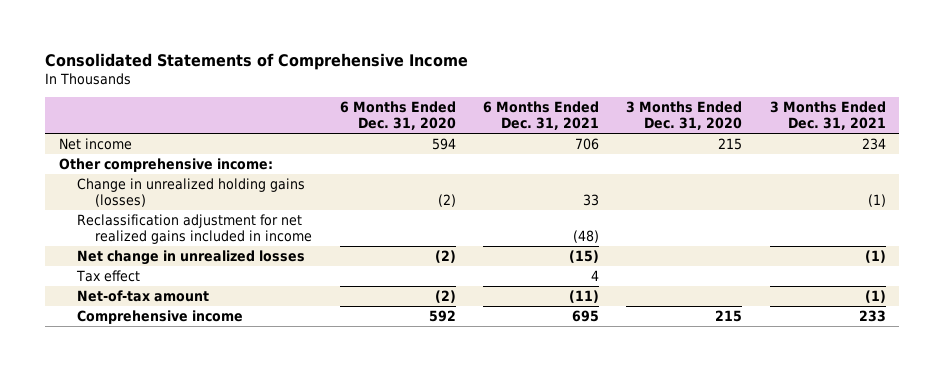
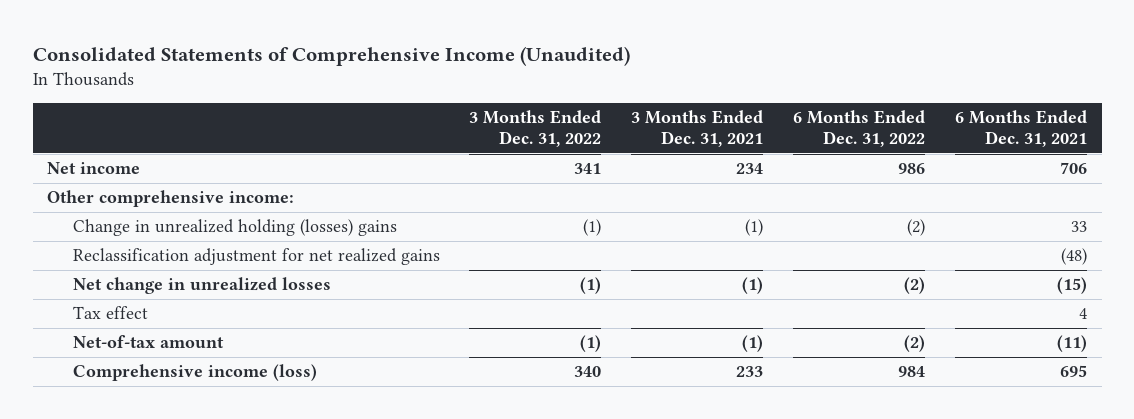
- Consolidated Statements of Comprehensive Income
+ Consolidated Statements of Comprehensive Income (Unaudited)
- | 6 Months Ended Dec. 31, 2020 | 6 Months Ended Dec. 31, 2021 | 3 Months Ended Dec. 31, 2020 | 3 Months Ended Dec. 31, 2021
+ | 3 Months Ended Dec. 31, 2022 | 3 Months Ended Dec. 31, 2021 | 6 Months Ended Dec. 31, 2022 | 6 Months Ended Dec. 31, 2021
- Change in unrealized holding gains (losses) | (2) | 33 | | (1)
- Reclassification adjustment for net realized gains included in income | | (48) | |
+ Change in unrealized holding (losses) gains | (1) | (1) | (2) | 33
+ Reclassification adjustment for net realized gains | | | | (48)
- Comprehensive income | 592 | 695 | 215 | 233
+ Comprehensive income (loss) | 340 | 233 | 984 | 695

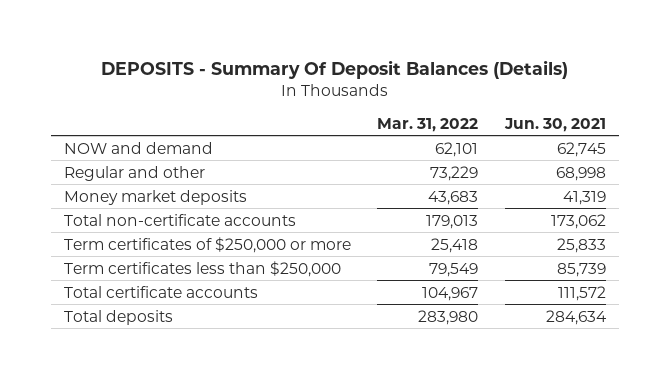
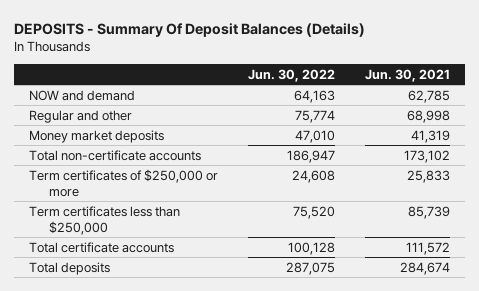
- | Mar. 31, 2022 | Jun. 30, 2021
+ | Jun. 30, 2022 | Jun. 30, 2021
- NOW and demand | 62,101 | 62,745
+ NOW and demand | 64,163 | 62,785
- Total non-certificate accounts | 179,013 | 173,062
+ Total non-certificate accounts | 186,947 | 173,102
- Total deposits | 283,980 | 284,634
+ Total deposits | 287,075 | 284,674

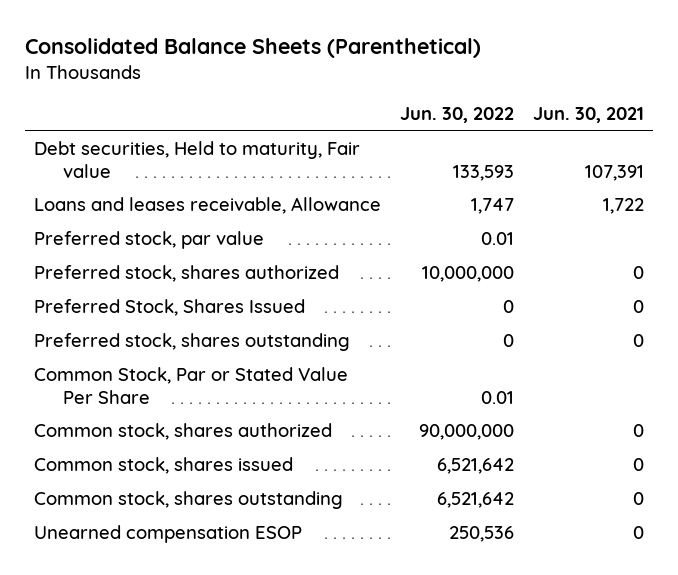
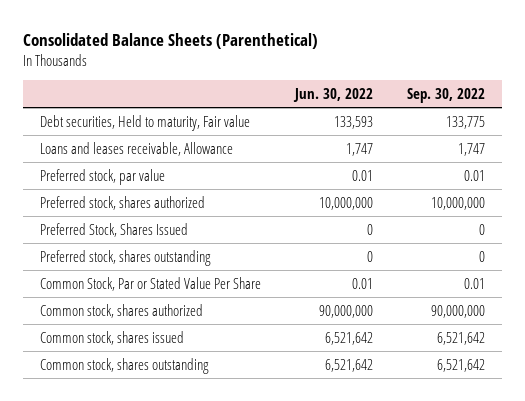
- | Jun. 30, 2022 | Jun. 30, 2021
+ | Jun. 30, 2022 | Sep. 30, 2022
- Unearned compensation ESOP | 250,536 | 0

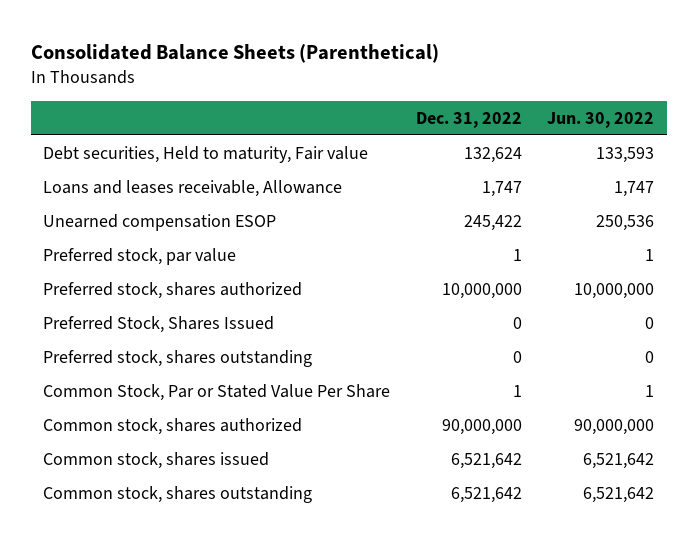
- | Jun. 30, 2022 | Sep. 30, 2022
+ | Dec. 31, 2022 | Jun. 30, 2022
- Preferred stock, par value | 0.01 | 0.01
+ Unearned compensation ESOP | 245,422 | 250,536
+ Preferred stock, par value | 1 | 1
- Common Stock, Par or Stated Value Per Share | 0.01 | 0.01
+ Common Stock, Par or Stated Value Per Share | 1 | 1

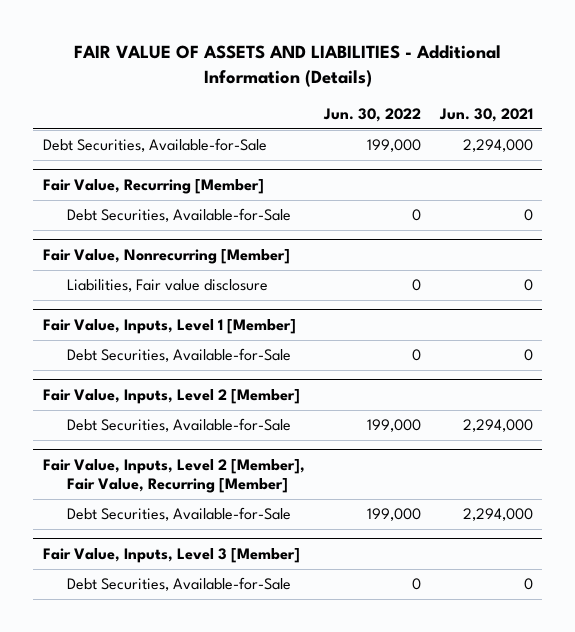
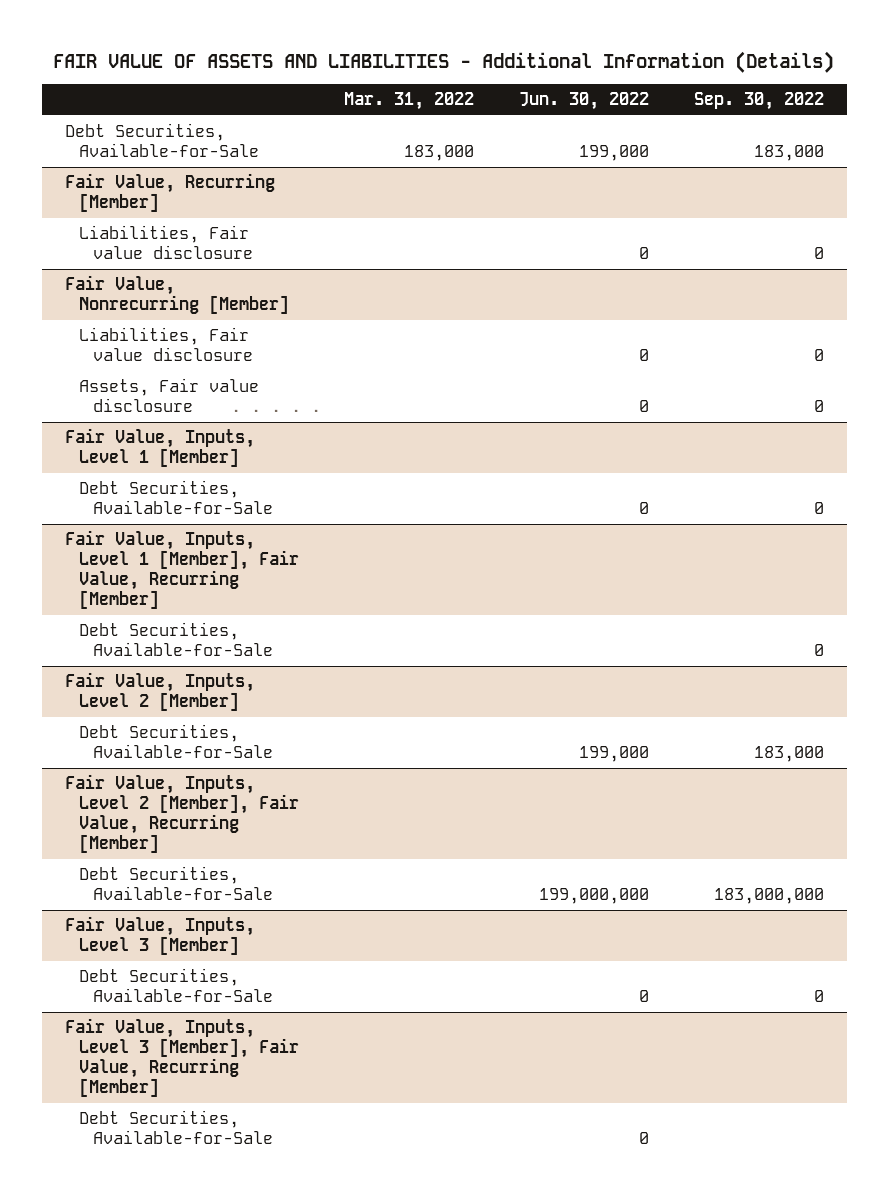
- | Jun. 30, 2022 | Jun. 30, 2021
+ | Mar. 31, 2022 | Jun. 30, 2022 | Sep. 30, 2022
@ Fair Value, Recurring [Member]
- Debt Securities, Available-for-Sale | 0 | 0
+ Liabilities, Fair value disclosure | | 0 | 0
@ Fair Value, Nonrecurring [Member]
+ Assets, Fair value disclosure | | 0 | 0
+ Fair Value, Inputs, Level 1 [Member], Fair Value, Recurring [Member]
+ Debt Securities, Available-for-Sale | | | 0
@ Fair Value, Inputs, Level 2 [Member], Fair Value, Recurring [Member]
- Debt Securities, Available-for-Sale | 199,000 | 2,294,000
+ Debt Securities, Available-for-Sale | | 199,000,000 | 183,000,000
+ Fair Value, Inputs, Level 3 [Member], Fair Value, Recurring [Member]
+ Debt Securities, Available-for-Sale | | 0 |

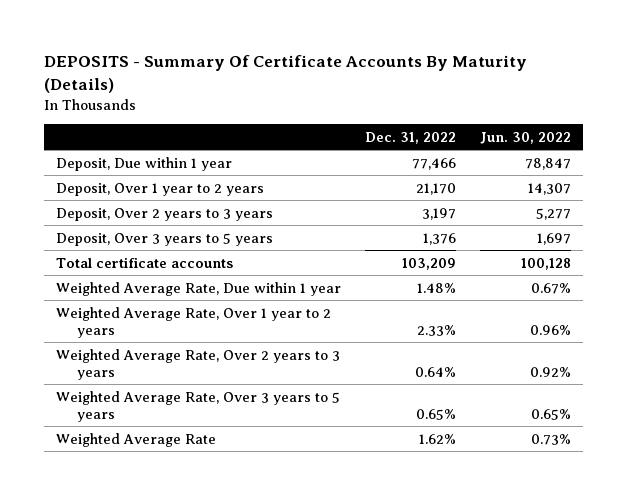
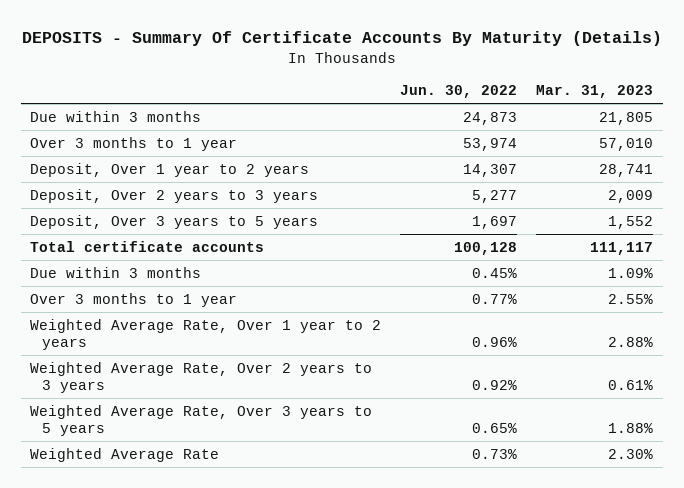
- | Dec. 31, 2022 | Jun. 30, 2022
+ | Jun. 30, 2022 | Mar. 31, 2023
- Deposit, Due within 1 year | 77,466 | 78,847
+ Due within 3 months | 24,873 | 21,805
+ Over 3 months to 1 year | 53,974 | 57,010
- Weighted Average Rate, Due within 1 year | 1.48% | 0.67%
+ Due within 3 months | 0.45% | 1.09%
+ Over 3 months to 1 year | 0.77% | 2.55%

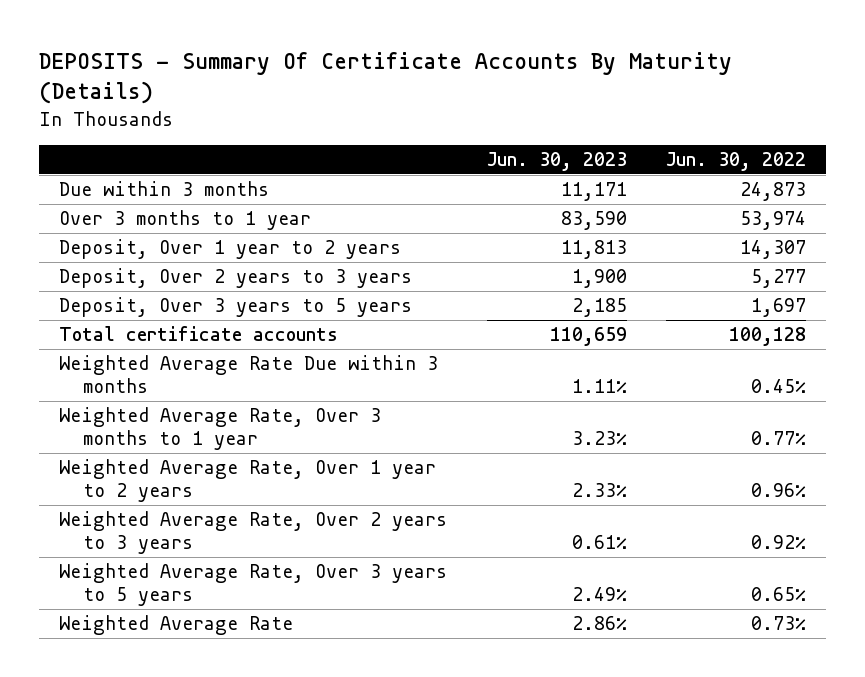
- | Jun. 30, 2022 | Mar. 31, 2023
+ | Jun. 30, 2023 | Jun. 30, 2022
- Due within 3 months | 0.45% | 1.09%
- Over 3 months to 1 year | 0.77% | 2.55%
+ Weighted Average Rate Due within 3 months | 1.11% | 0.45%
+ Weighted Average Rate, Over 3 months to 1 year | 3.23% | 0.77%

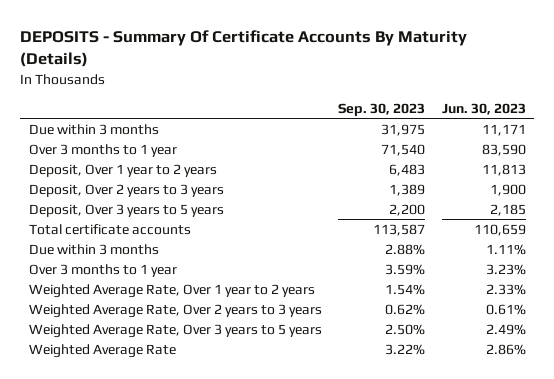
- | Jun. 30, 2023 | Jun. 30, 2022
+ | Sep. 30, 2023 | Jun. 30, 2023
- Weighted Average Rate Due within 3 months | 1.11% | 0.45%
- Weighted Average Rate, Over 3 months to 1 year | 3.23% | 0.77%
+ Due within 3 months | 2.88% | 1.11%
+ Over 3 months to 1 year | 3.59% | 3.23%

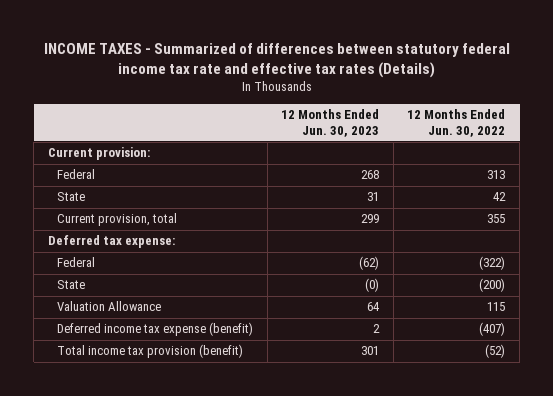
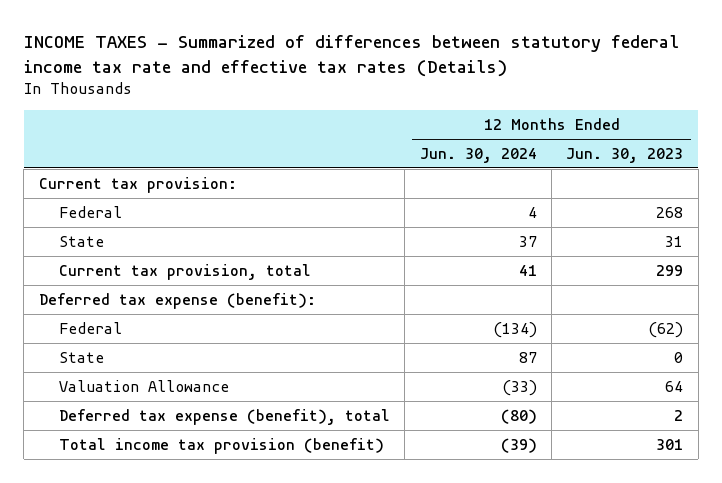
- | 12 Months Ended Jun. 30, 2023 | 12 Months Ended Jun. 30, 2022
+ | 12 Months Ended Jun. 30, 2024 | 12 Months Ended Jun. 30, 2023
- Current provision:
+ Current tax provision:
- Current provision, total | 299 | 355
- Deferred tax expense:
+ Current tax provision, total | 41 | 299
+ Deferred tax expense (benefit):
- State | (0) | (200)
+ State | 87 | 0
- Deferred income tax expense (benefit) | 2 | (407)
+ Deferred tax expense (benefit), total | (80) | 2

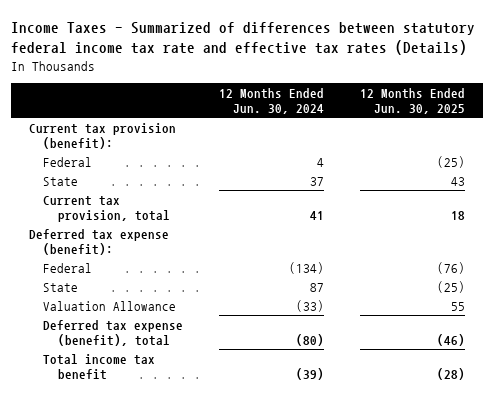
- INCOME TAXES - Summarized of differences between statutory federal income tax rate and effective tax rates (Details)
+ Income Taxes - Summarized of differences between statutory federal income tax rate and effective tax rates (Details)
- | 12 Months Ended Jun. 30, 2024 | 12 Months Ended Jun. 30, 2023
+ | 12 Months Ended Jun. 30, 2024 | 12 Months Ended Jun. 30, 2025
- Current tax provision:
+ Current tax provision (benefit):
- Total income tax provision (benefit) | (39) | 301
+ Total income tax benefit | (39) | (28)

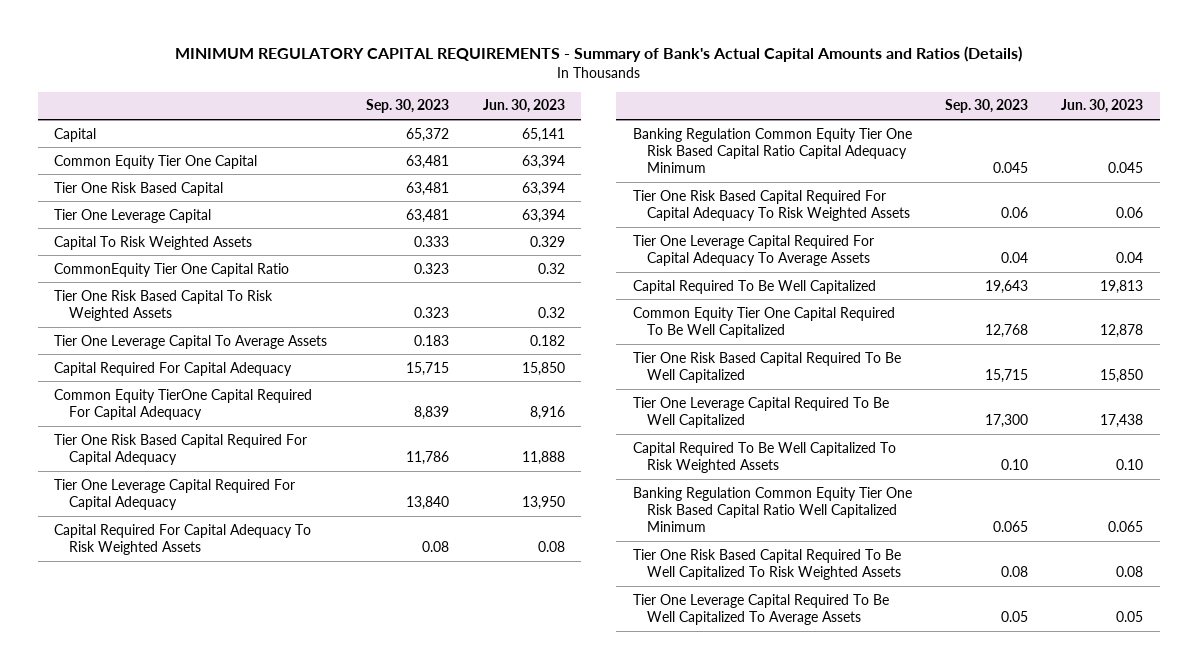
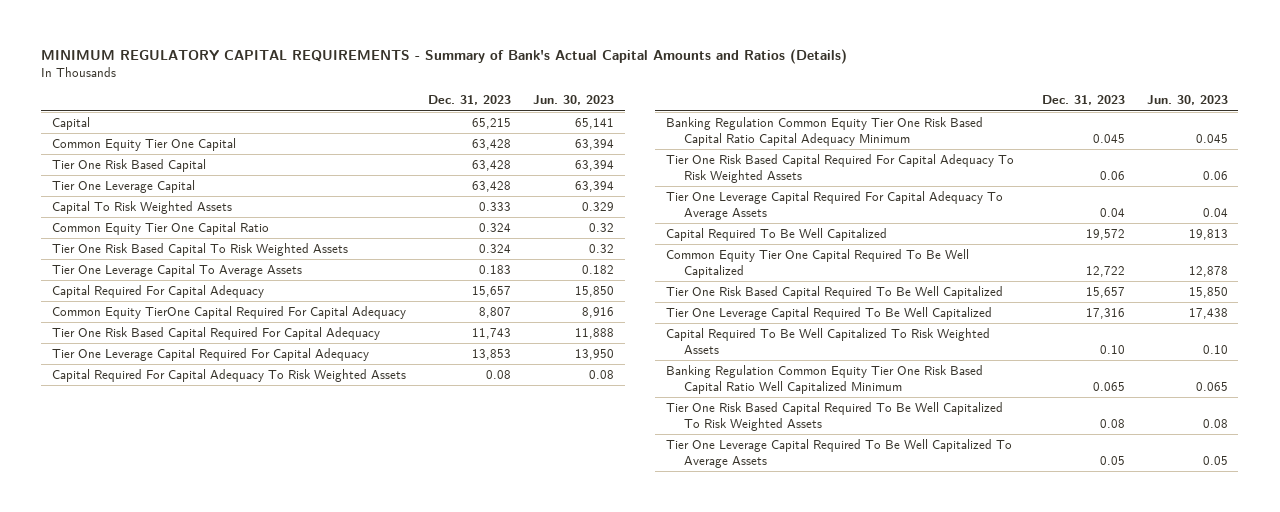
- | Sep. 30, 2023 | Jun. 30, 2023
+ | Dec. 31, 2023 | Jun. 30, 2023
- CommonEquity Tier One Capital Ratio | 0.323 | 0.32
+ Common Equity Tier One Capital Ratio | 0.324 | 0.32

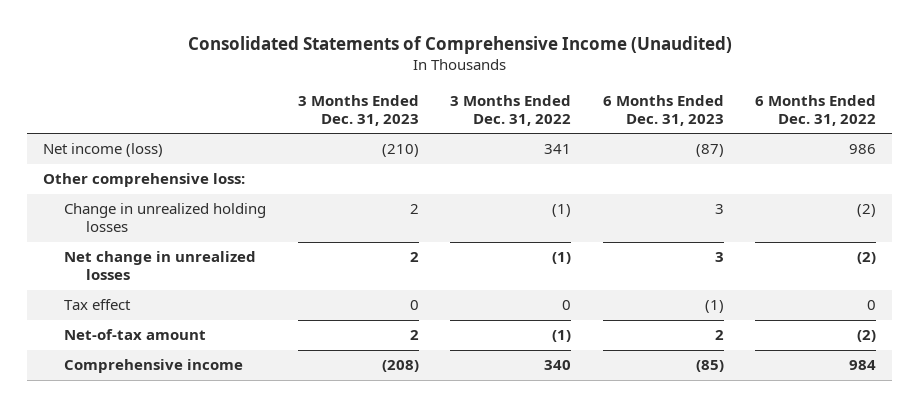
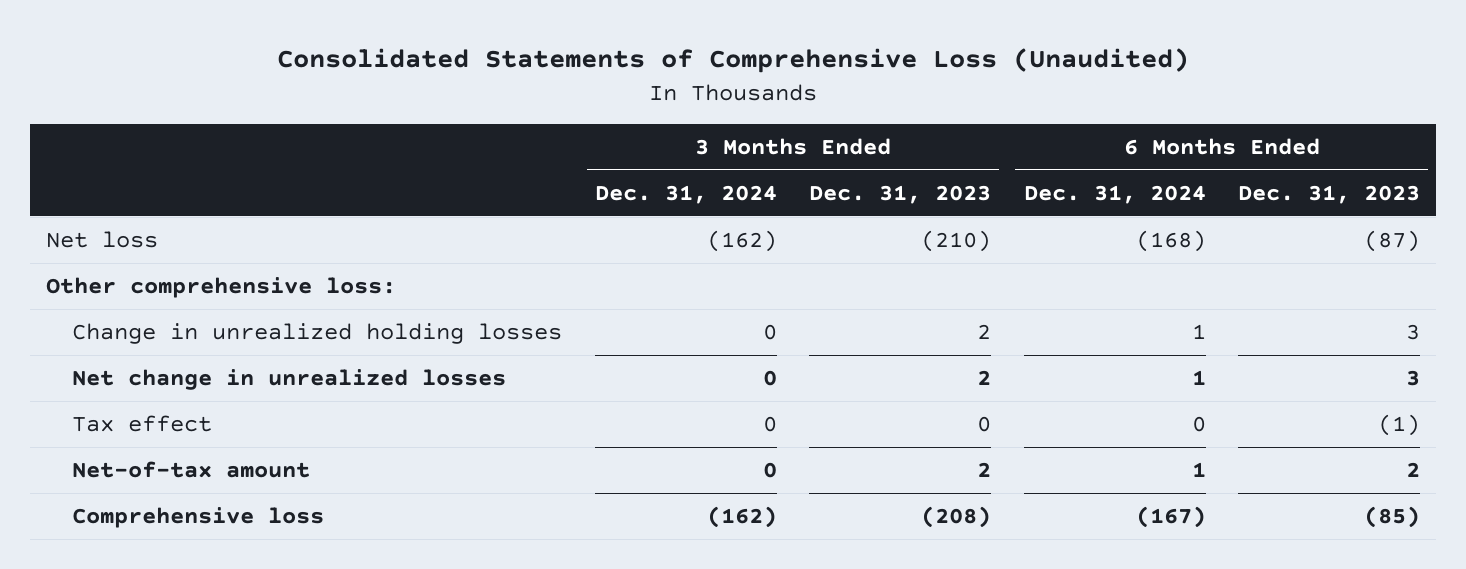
- Consolidated Statements of Comprehensive Income (Unaudited)
+ Consolidated Statements of Comprehensive Loss (Unaudited)
- | 3 Months Ended Dec. 31, 2023 | 3 Months Ended Dec. 31, 2022 | 6 Months Ended Dec. 31, 2023 | 6 Months Ended Dec. 31, 2022
+ | 3 Months Ended Dec. 31, 2024 | 3 Months Ended Dec. 31, 2023 | 6 Months Ended Dec. 31, 2024 | 6 Months Ended Dec. 31, 2023
- Net income (loss) | (210) | 341 | (87) | 986
+ Net loss | (162) | (210) | (168) | (87)
- Comprehensive income | (208) | 340 | (85) | 984
+ Comprehensive loss | (162) | (208) | (167) | (85)

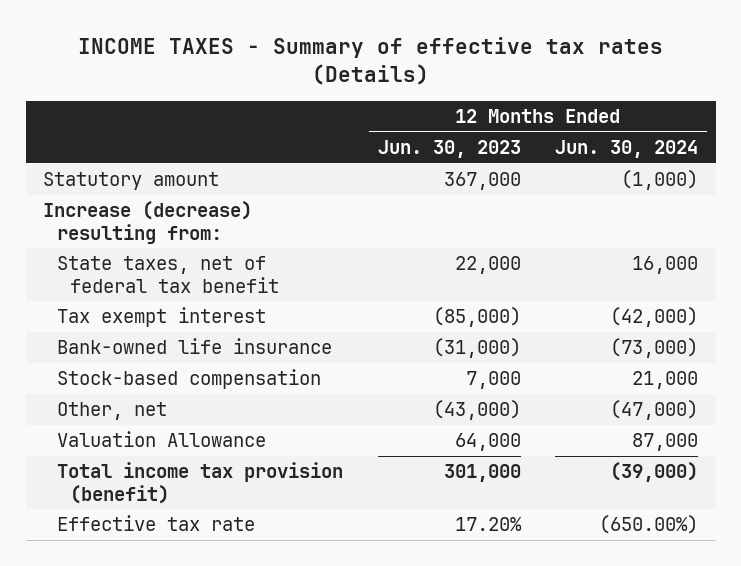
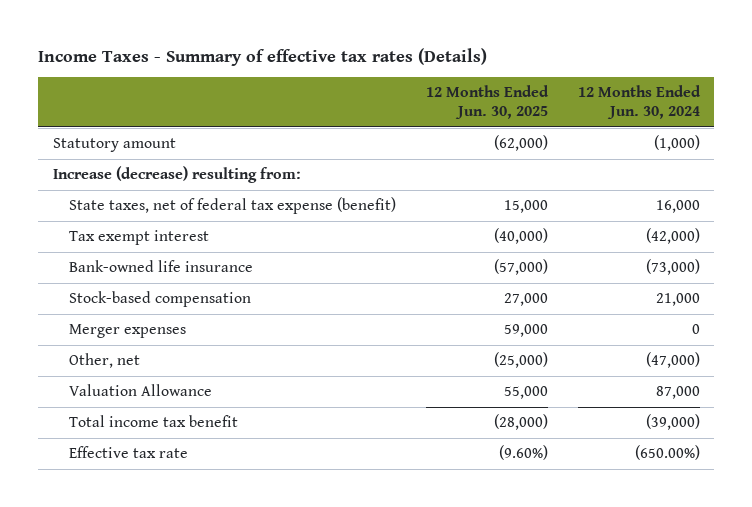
- INCOME TAXES - Summary of effective tax rates (Details)
+ Income Taxes - Summary of effective tax rates (Details)
- | 12 Months Ended Jun. 30, 2023 | 12 Months Ended Jun. 30, 2024
+ | 12 Months Ended Jun. 30, 2025 | 12 Months Ended Jun. 30, 2024
- State taxes, net of federal tax benefit | 22,000 | 16,000
+ State taxes, net of federal tax expense (benefit) | 15,000 | 16,000
+ Merger expenses | 59,000 | 0
- Total income tax provision (benefit) | 301,000 | (39,000)
+ Total income tax benefit | (28,000) | (39,000)

